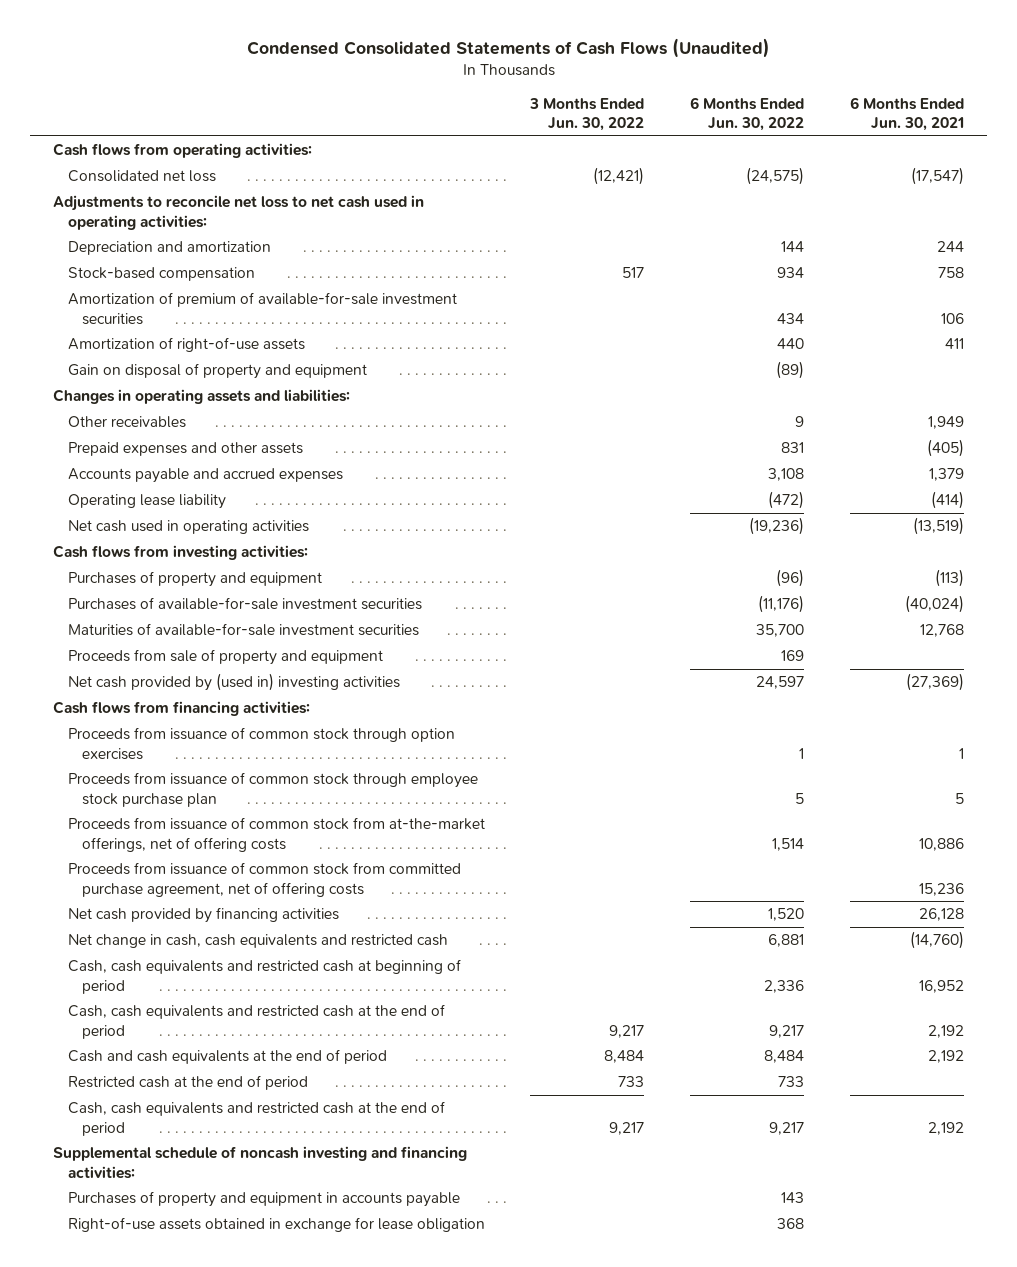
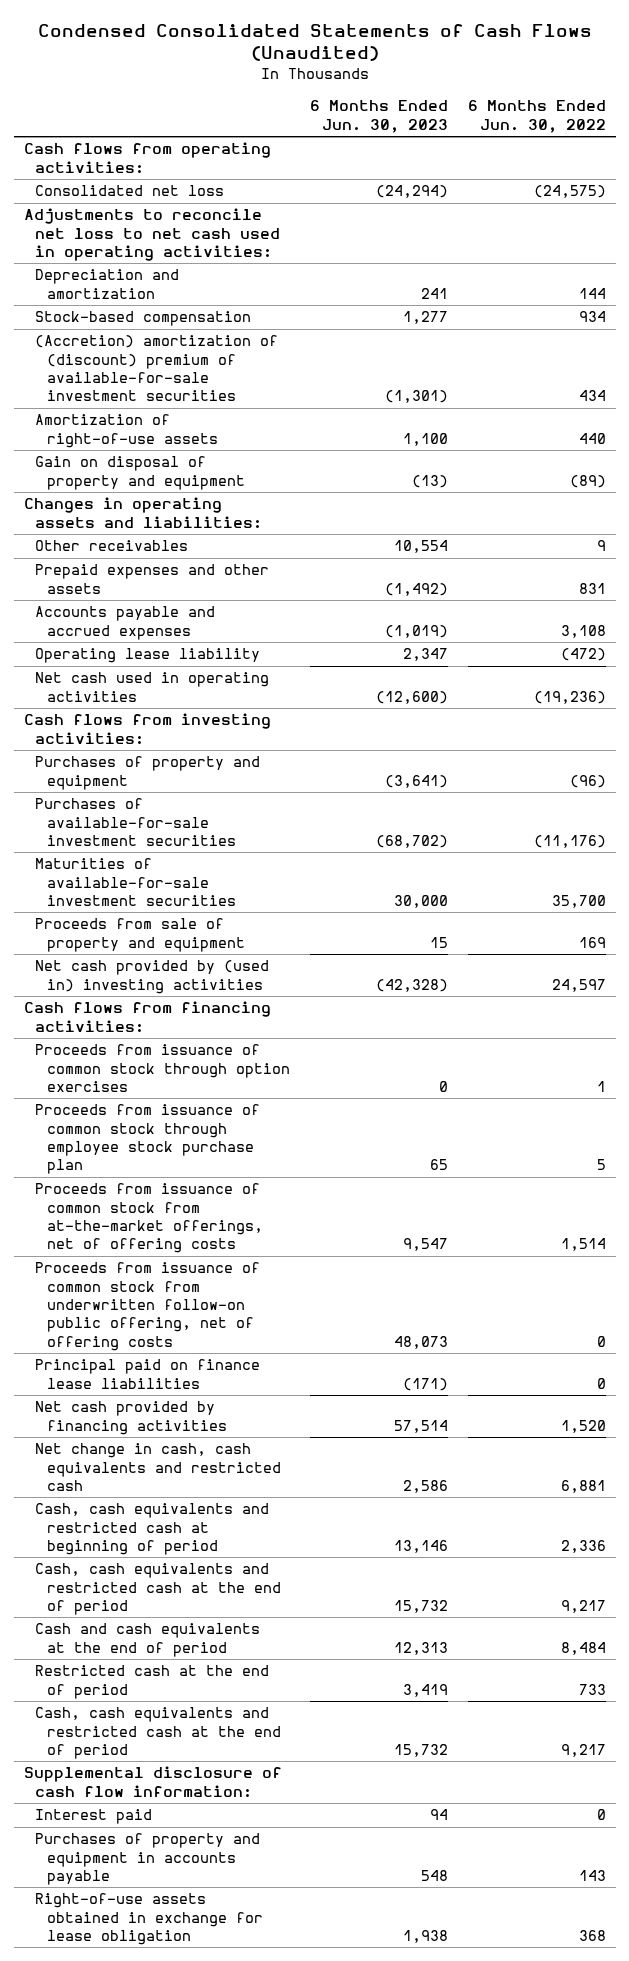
- | 3 Months Ended Jun. 30, 2022 | 6 Months Ended Jun. 30, 2022 | 6 Months Ended Jun. 30, 2021
+ | 6 Months Ended Jun. 30, 2023 | 6 Months Ended Jun. 30, 2022
- Amortization of premium of available-for-sale investment securities | | 434 | 106
+ (Accretion) amortization of (discount) premium of available-for-sale investment securities | (1,301) | 434
- Proceeds from issuance of common stock from committed purchase agreement, net of offering costs | | | 15,236
+ Proceeds from issuance of common stock from underwritten follow-on public offering, net of offering costs | 48,073 | 0
+ Principal paid on finance lease liabilities | (171) | 0
- Supplemental schedule of noncash investing and financing activities:
+ Supplemental disclosure of cash flow information:
+ Interest paid | 94 | 0

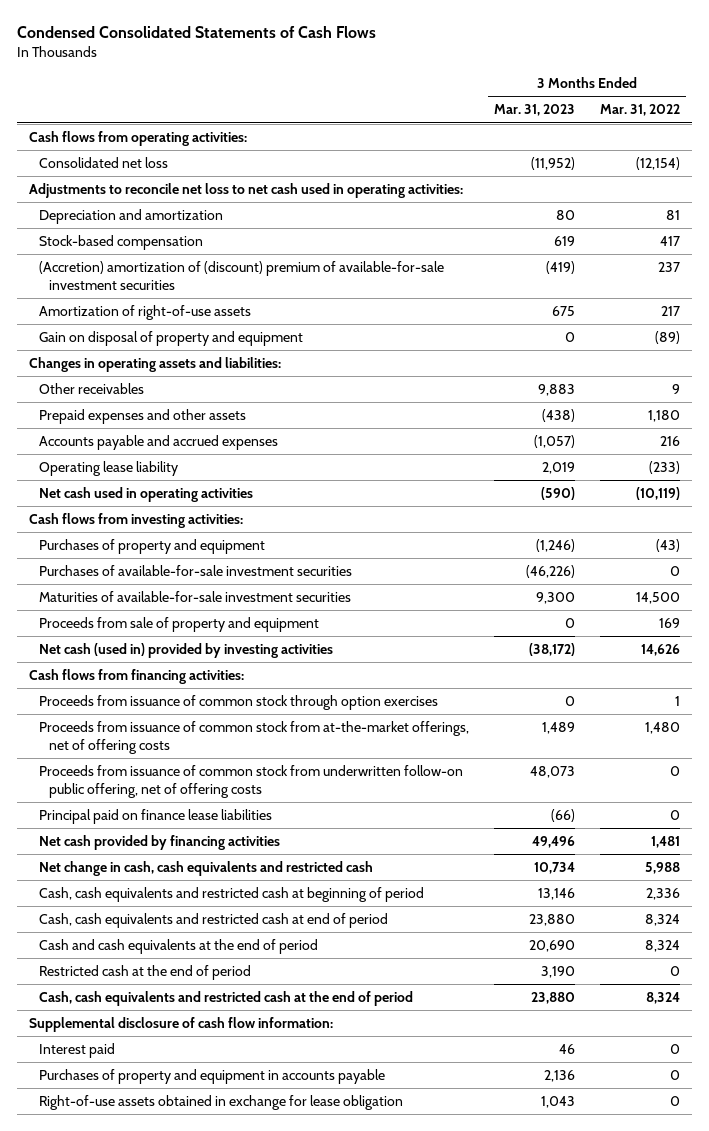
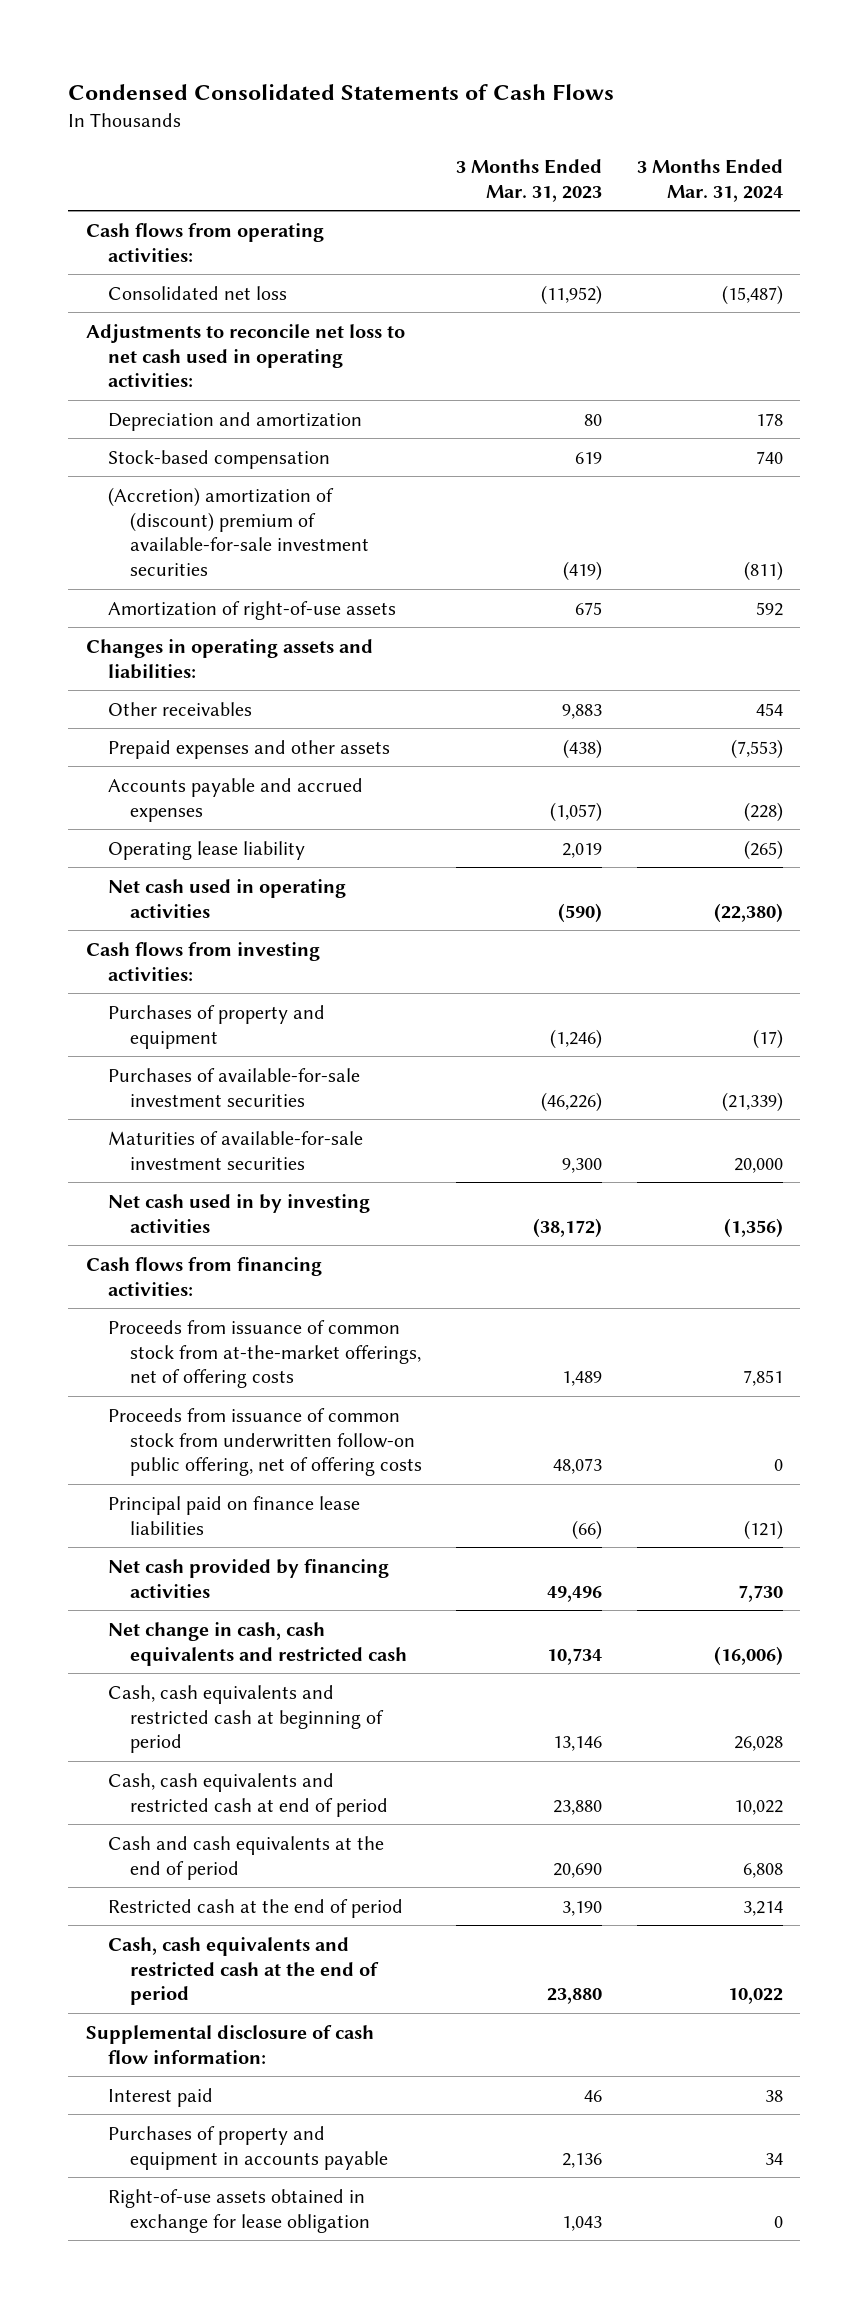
- | 3 Months Ended Mar. 31, 2023 | 3 Months Ended Mar. 31, 2022
+ | 3 Months Ended Mar. 31, 2023 | 3 Months Ended Mar. 31, 2024
- Gain on disposal of property and equipment | 0 | (89)
- Proceeds from sale of property and equipment | 0 | 169
- Net cash (used in) provided by investing activities | (38,172) | 14,626
+ Net cash used in by investing activities | (38,172) | (1,356)
- Proceeds from issuance of common stock through option exercises | 0 | 1

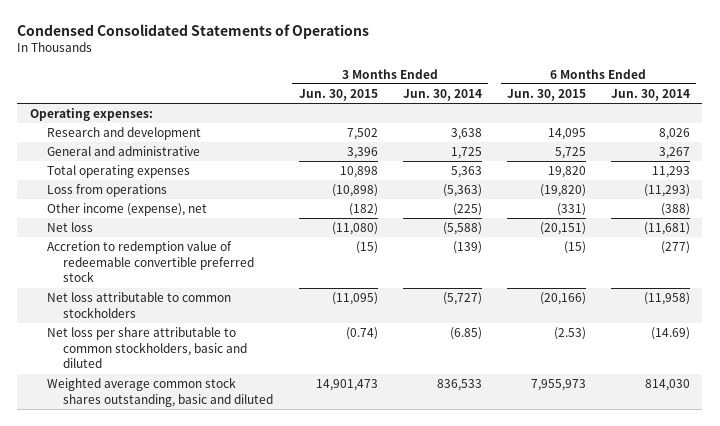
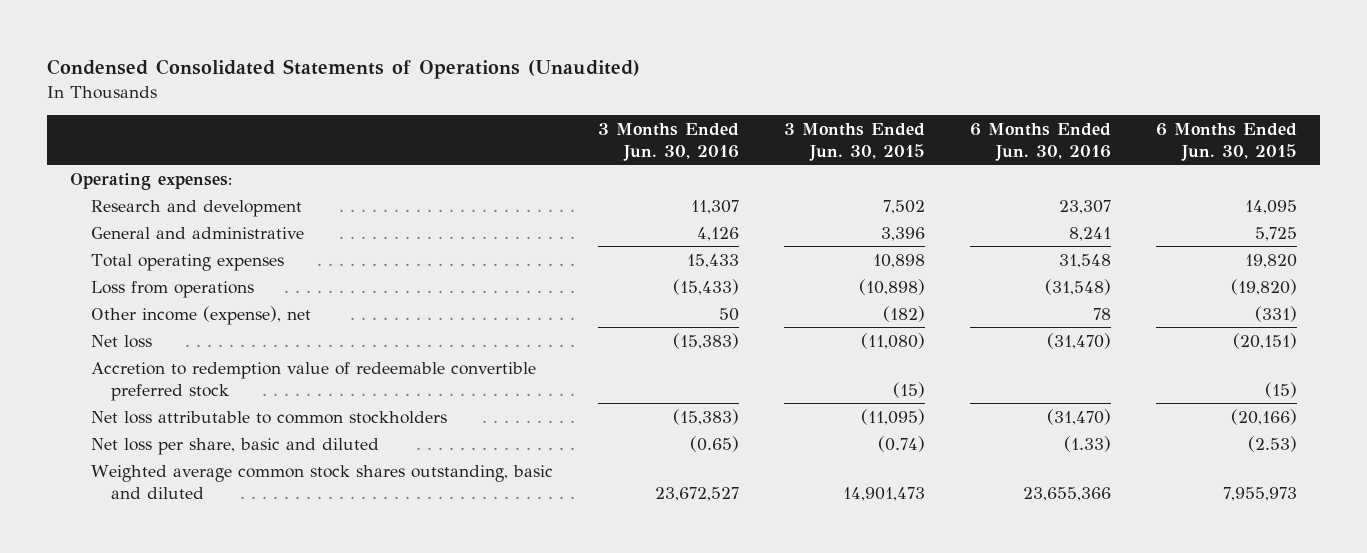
- Condensed Consolidated Statements of Operations
+ Condensed Consolidated Statements of Operations (Unaudited)
- | 3 Months Ended Jun. 30, 2015 | 3 Months Ended Jun. 30, 2014 | 6 Months Ended Jun. 30, 2015 | 6 Months Ended Jun. 30, 2014
+ | 3 Months Ended Jun. 30, 2016 | 3 Months Ended Jun. 30, 2015 | 6 Months Ended Jun. 30, 2016 | 6 Months Ended Jun. 30, 2015
- Net loss per share attributable to common stockholders, basic and diluted | (0.74) | (6.85) | (2.53) | (14.69)
+ Net loss per share, basic and diluted | (0.65) | (0.74) | (1.33) | (2.53)

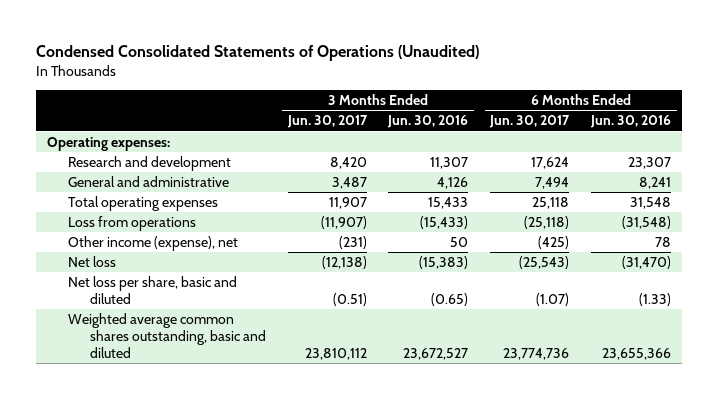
- | 3 Months Ended Jun. 30, 2016 | 3 Months Ended Jun. 30, 2015 | 6 Months Ended Jun. 30, 2016 | 6 Months Ended Jun. 30, 2015
+ | 3 Months Ended Jun. 30, 2017 | 3 Months Ended Jun. 30, 2016 | 6 Months Ended Jun. 30, 2017 | 6 Months Ended Jun. 30, 2016
- Accretion to redemption value of redeemable convertible preferred stock | | (15) | | (15)
- Net loss attributable to common stockholders | (15,383) | (11,095) | (31,470) | (20,166)
- Weighted average common stock shares outstanding, basic and diluted | 23,672,527 | 14,901,473 | 23,655,366 | 7,955,973
+ Weighted average common shares outstanding, basic and diluted | 23,810,112 | 23,672,527 | 23,774,736 | 23,655,366

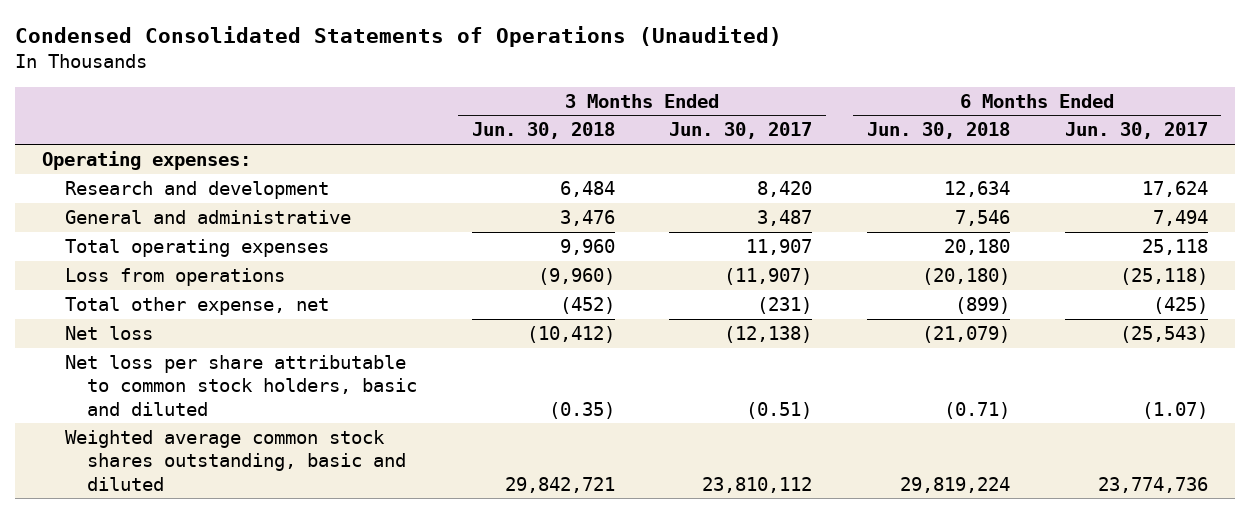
- | 3 Months Ended Jun. 30, 2017 | 3 Months Ended Jun. 30, 2016 | 6 Months Ended Jun. 30, 2017 | 6 Months Ended Jun. 30, 2016
+ | 3 Months Ended Jun. 30, 2018 | 3 Months Ended Jun. 30, 2017 | 6 Months Ended Jun. 30, 2018 | 6 Months Ended Jun. 30, 2017
- Other income (expense), net | (231) | 50 | (425) | 78
+ Total other expense, net | (452) | (231) | (899) | (425)
- Net loss per share, basic and diluted | (0.51) | (0.65) | (1.07) | (1.33)
- Weighted average common shares outstanding, basic and diluted | 23,810,112 | 23,672,527 | 23,774,736 | 23,655,366
+ Net loss per share attributable to common stock holders, basic and diluted | (0.35) | (0.51) | (0.71) | (1.07)
+ Weighted average common stock shares outstanding, basic and diluted | 29,842,721 | 23,810,112 | 29,819,224 | 23,774,736

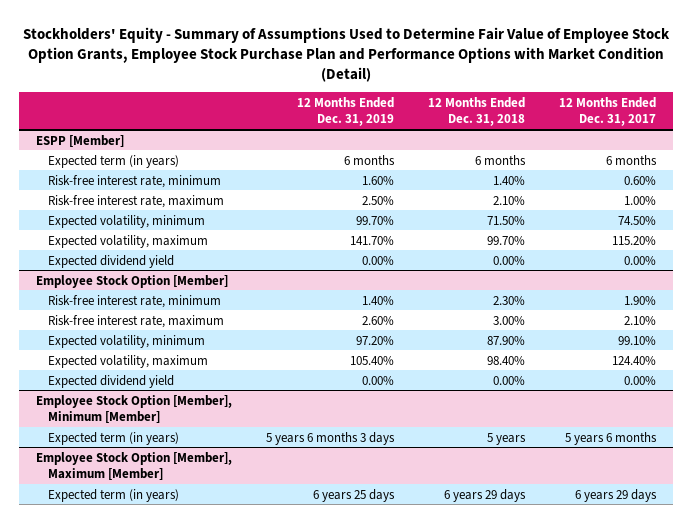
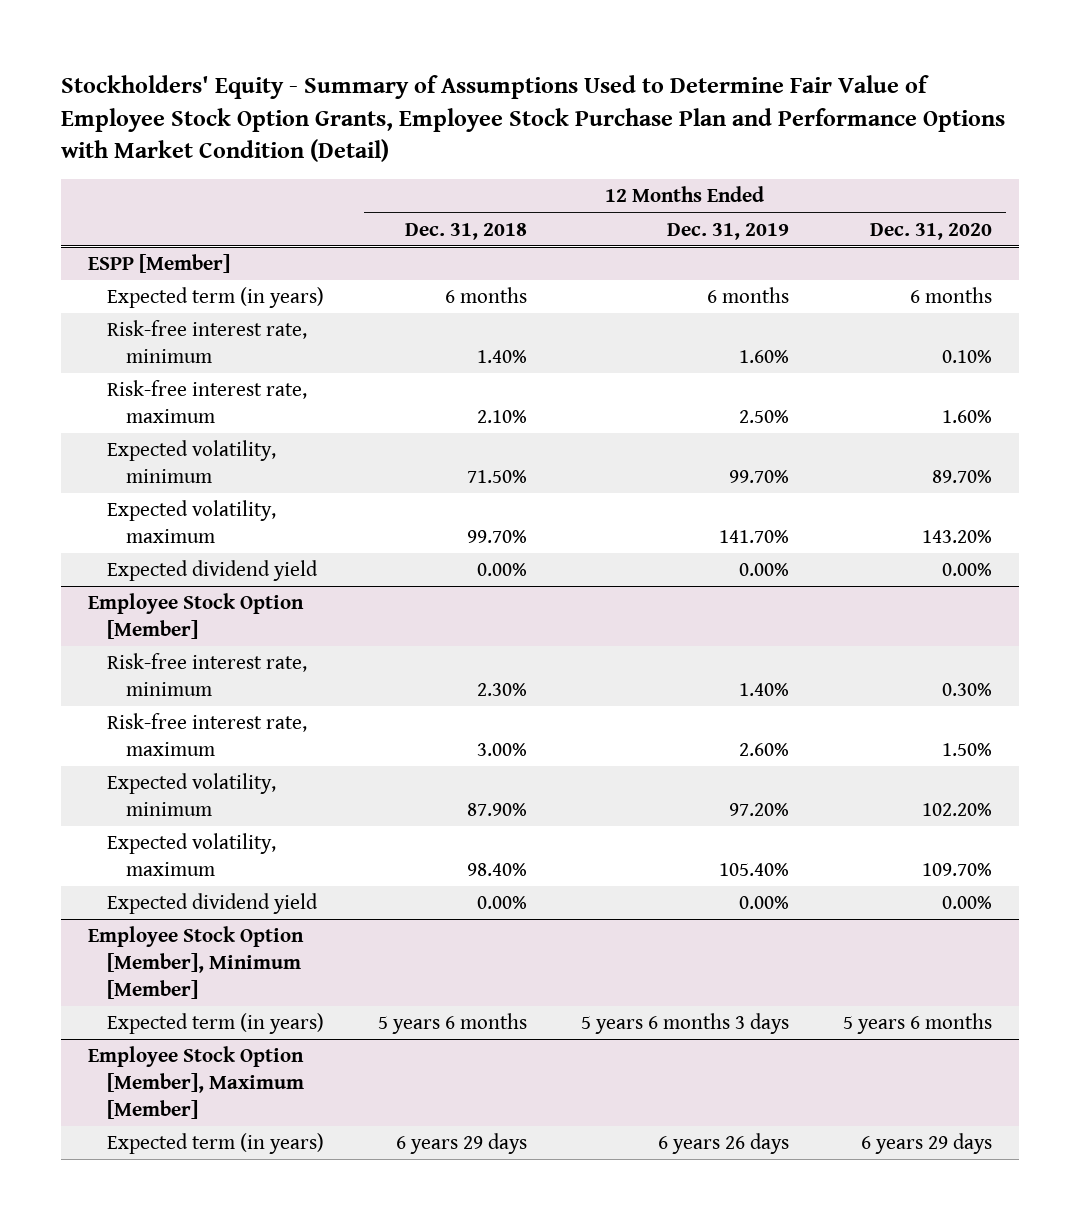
- | 12 Months Ended Dec. 31, 2019 | 12 Months Ended Dec. 31, 2018 | 12 Months Ended Dec. 31, 2017
+ | 12 Months Ended Dec. 31, 2018 | 12 Months Ended Dec. 31, 2019 | 12 Months Ended Dec. 31, 2020
@ Employee Stock Option [Member], Minimum [Member]
- Expected term (in years) | 5 years 6 months 3 days | 5 years | 5 years 6 months
+ Expected term (in years) | 5 years 6 months | 5 years 6 months 3 days | 5 years 6 months
@ Employee Stock Option [Member], Maximum [Member]
- Expected term (in years) | 6 years 25 days | 6 years 29 days | 6 years 29 days
+ Expected term (in years) | 6 years 29 days | 6 years 26 days | 6 years 29 days

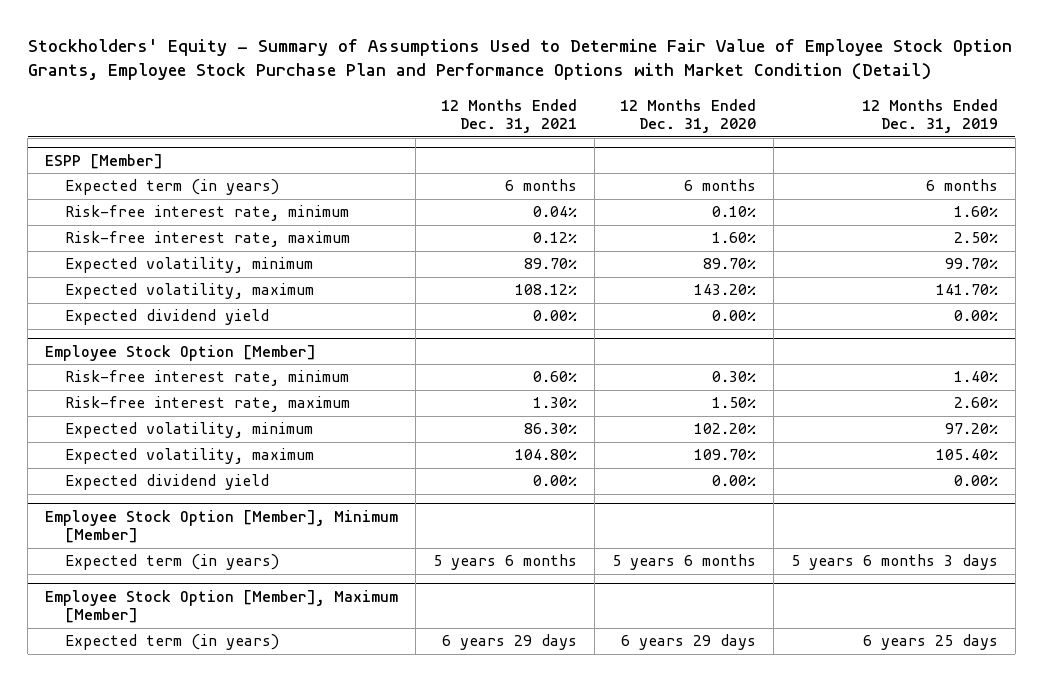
- | 12 Months Ended Dec. 31, 2018 | 12 Months Ended Dec. 31, 2019 | 12 Months Ended Dec. 31, 2020
+ | 12 Months Ended Dec. 31, 2021 | 12 Months Ended Dec. 31, 2020 | 12 Months Ended Dec. 31, 2019
@ Employee Stock Option [Member], Maximum [Member]
- Expected term (in years) | 6 years 29 days | 6 years 26 days | 6 years 29 days
+ Expected term (in years) | 6 years 29 days | 6 years 29 days | 6 years 25 days

